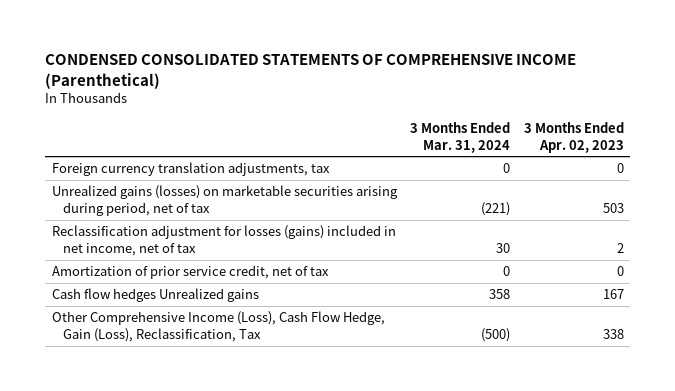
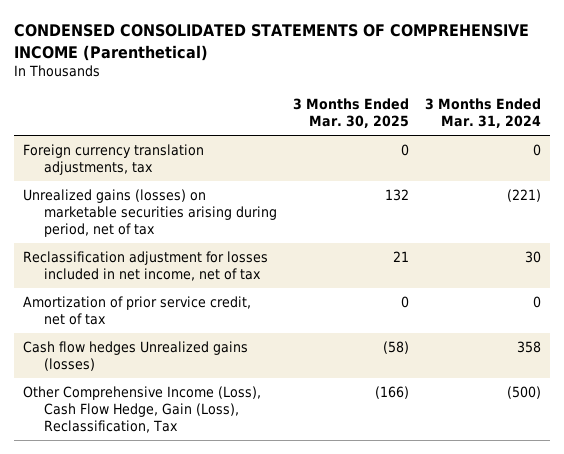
- | 3 Months Ended Mar. 31, 2024 | 3 Months Ended Apr. 02, 2023
+ | 3 Months Ended Mar. 30, 2025 | 3 Months Ended Mar. 31, 2024
- Reclassification adjustment for losses (gains) included in net income, net of tax | 30 | 2
+ Reclassification adjustment for losses included in net income, net of tax | 21 | 30
- Cash flow hedges Unrealized gains | 358 | 167
+ Cash flow hedges Unrealized gains (losses) | (58) | 358

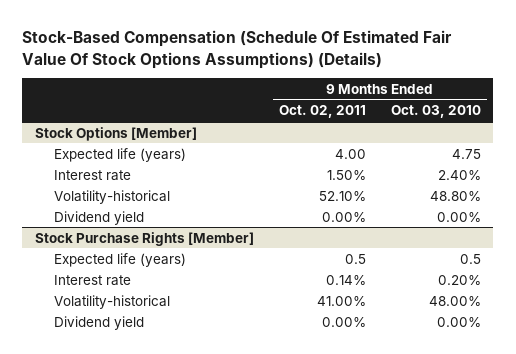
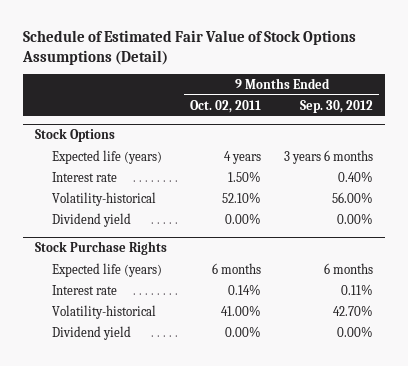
- Stock-Based Compensation (Schedule Of Estimated Fair Value Of Stock Options Assumptions) (Details)
+ Schedule of Estimated Fair Value of Stock Options Assumptions (Detail)
- | 9 Months Ended Oct. 02, 2011 | 9 Months Ended Oct. 03, 2010
+ | 9 Months Ended Oct. 02, 2011 | 9 Months Ended Sep. 30, 2012
- Stock Options [Member]
- Expected life (years) | 4.00 | 4.75
+ Stock Options
+ Expected life (years) | 4 years | 3 years 6 months
- Stock Purchase Rights [Member]
- Expected life (years) | 0.5 | 0.5
+ Stock Purchase Rights
+ Expected life (years) | 6 months | 6 months

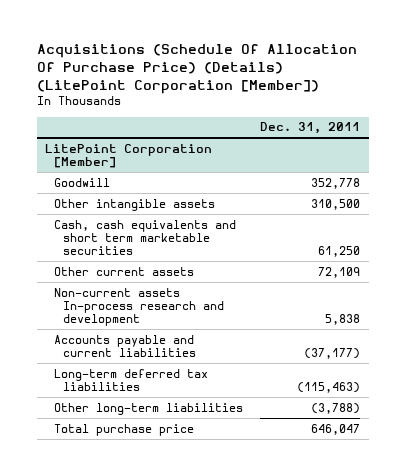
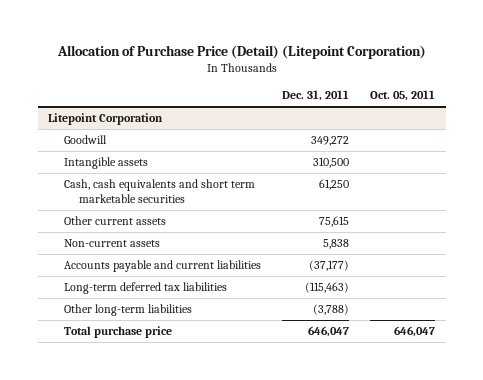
- Acquisitions (Schedule Of Allocation Of Purchase Price) (Details) (LitePoint Corporation [Member])
+ Allocation of Purchase Price (Detail) (Litepoint Corporation)
- | Dec. 31, 2011
+ | Dec. 31, 2011 | Oct. 05, 2011
- LitePoint Corporation [Member]
- Goodwill | 352,778
- Other intangible assets | 310,500
+ Litepoint Corporation
+ Goodwill | 349,272 |
+ Intangible assets | 310,500 |
- Other current assets | 72,109
- Non-current assets In-process research and development | 5,838
+ Other current assets | 75,615 |
+ Non-current assets | 5,838 |

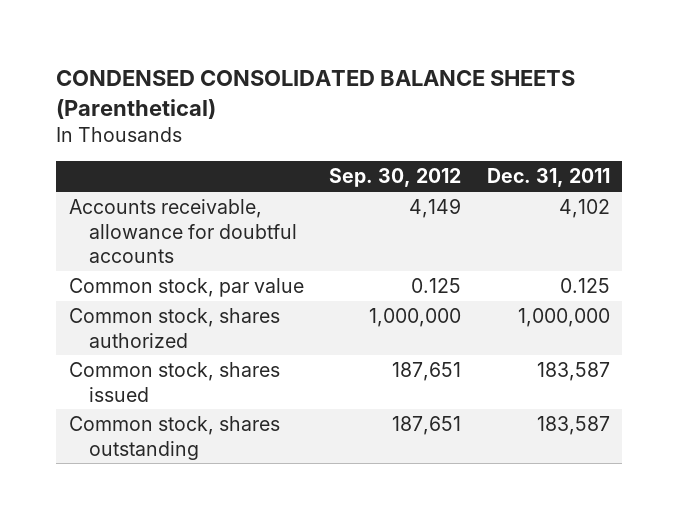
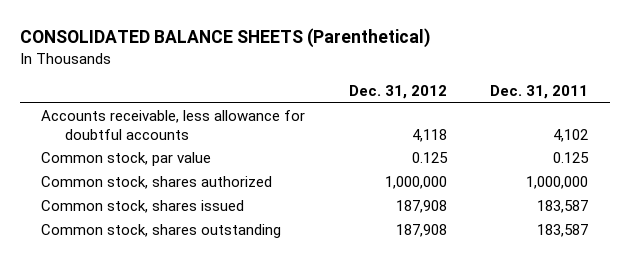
- CONDENSED CONSOLIDATED BALANCE SHEETS (Parenthetical)
+ CONSOLIDATED BALANCE SHEETS (Parenthetical)
- | Sep. 30, 2012 | Dec. 31, 2011
+ | Dec. 31, 2012 | Dec. 31, 2011
- Accounts receivable, allowance for doubtful accounts | 4,149 | 4,102
+ Accounts receivable, less allowance for doubtful accounts | 4,118 | 4,102

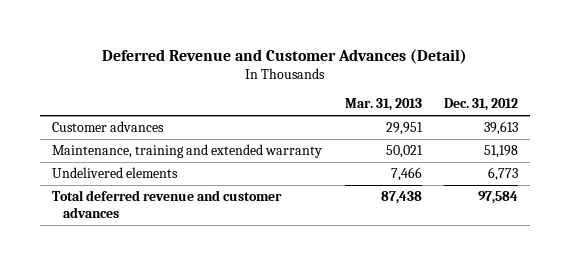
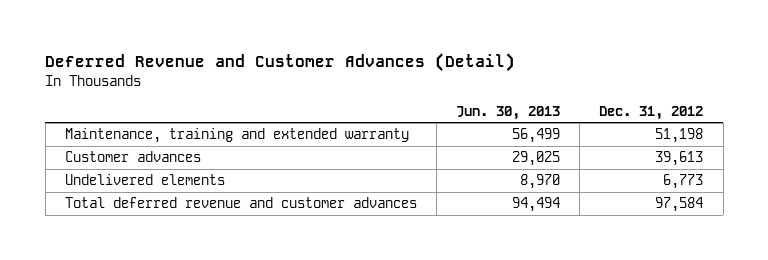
- | Mar. 31, 2013 | Dec. 31, 2012
+ | Jun. 30, 2013 | Dec. 31, 2012
moved down: Customer advances | 29,025 | 39,613

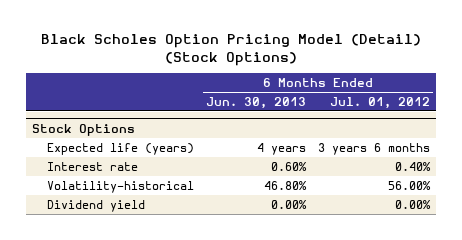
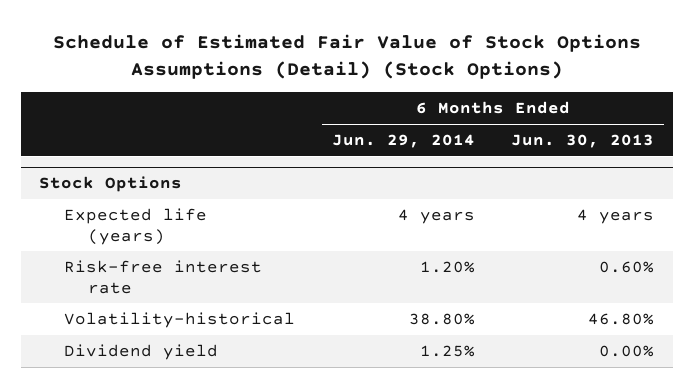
- Black Scholes Option Pricing Model (Detail) (Stock Options)
+ Schedule of Estimated Fair Value of Stock Options Assumptions (Detail) (Stock Options)
- | 6 Months Ended Jun. 30, 2013 | 6 Months Ended Jul. 01, 2012
+ | 6 Months Ended Jun. 29, 2014 | 6 Months Ended Jun. 30, 2013
@ Stock Options
- Interest rate | 0.60% | 0.40%
+ Risk-free interest rate | 1.20% | 0.60%

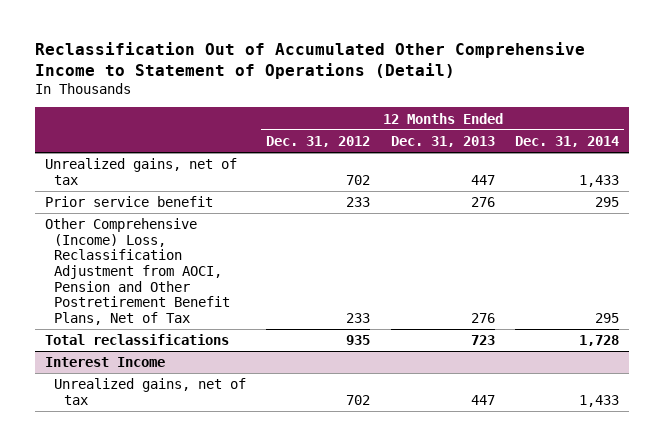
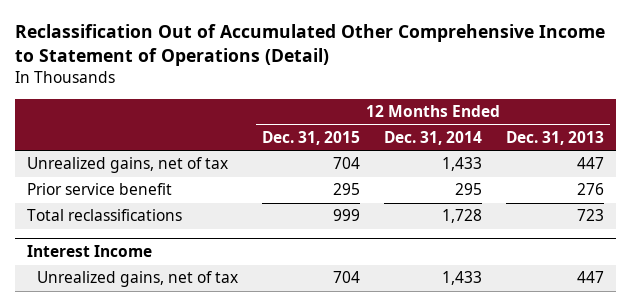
- | 12 Months Ended Dec. 31, 2012 | 12 Months Ended Dec. 31, 2013 | 12 Months Ended Dec. 31, 2014
+ | 12 Months Ended Dec. 31, 2015 | 12 Months Ended Dec. 31, 2014 | 12 Months Ended Dec. 31, 2013
- Other Comprehensive (Income) Loss, Reclassification Adjustment from AOCI, Pension and Other Postretirement Benefit Plans, Net of Tax | 233 | 276 | 295

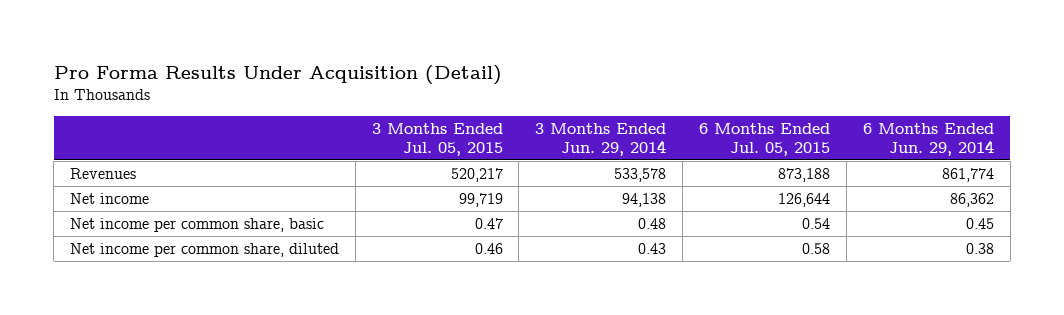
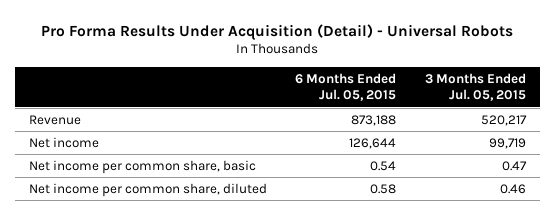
- Pro Forma Results Under Acquisition (Detail)
+ Pro Forma Results Under Acquisition (Detail) - Universal Robots
- | 3 Months Ended Jul. 05, 2015 | 3 Months Ended Jun. 29, 2014 | 6 Months Ended Jul. 05, 2015 | 6 Months Ended Jun. 29, 2014
+ | 6 Months Ended Jul. 05, 2015 | 3 Months Ended Jul. 05, 2015
- Revenues | 520,217 | 533,578 | 873,188 | 861,774
+ Revenue | 873,188 | 520,217

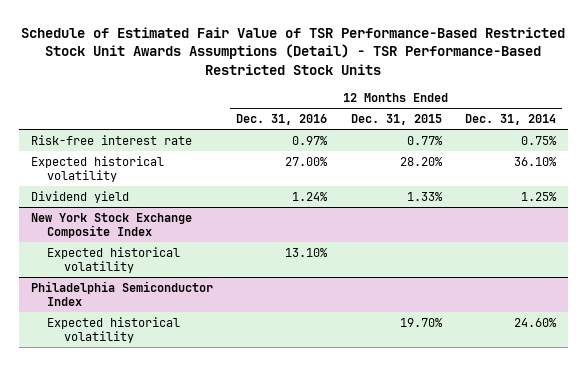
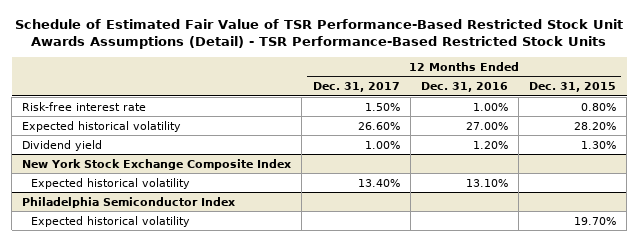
- | 12 Months Ended Dec. 31, 2016 | 12 Months Ended Dec. 31, 2015 | 12 Months Ended Dec. 31, 2014
+ | 12 Months Ended Dec. 31, 2017 | 12 Months Ended Dec. 31, 2016 | 12 Months Ended Dec. 31, 2015
- Risk-free interest rate | 0.97% | 0.77% | 0.75%
+ Risk-free interest rate | 1.50% | 1.00% | 0.80%
- Dividend yield | 1.24% | 1.33% | 1.25%
+ Dividend yield | 1.00% | 1.20% | 1.30%

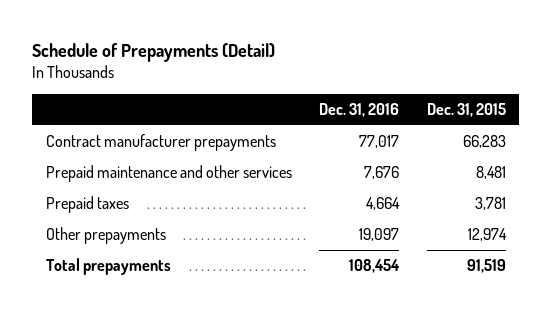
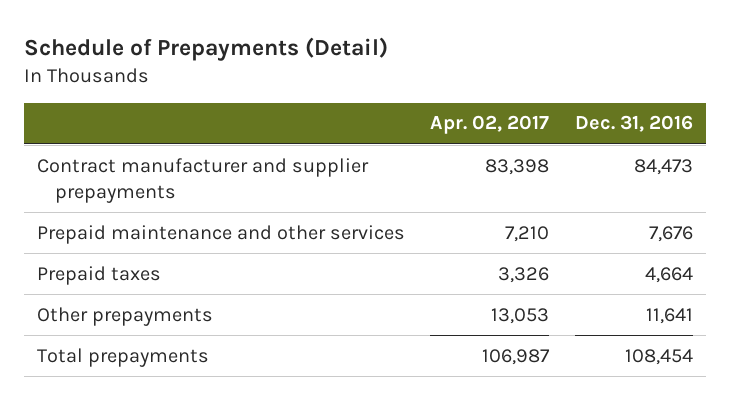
- | Dec. 31, 2016 | Dec. 31, 2015
+ | Apr. 02, 2017 | Dec. 31, 2016
- Contract manufacturer prepayments | 77,017 | 66,283
+ Contract manufacturer and supplier prepayments | 83,398 | 84,473
- Other prepayments | 19,097 | 12,974
+ Other prepayments | 13,053 | 11,641

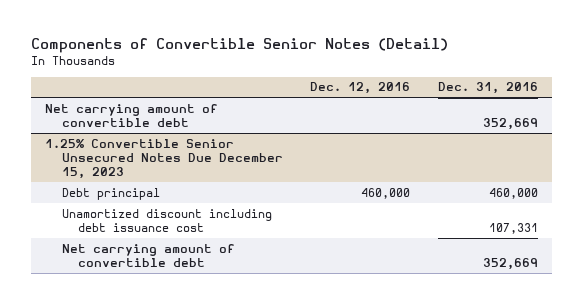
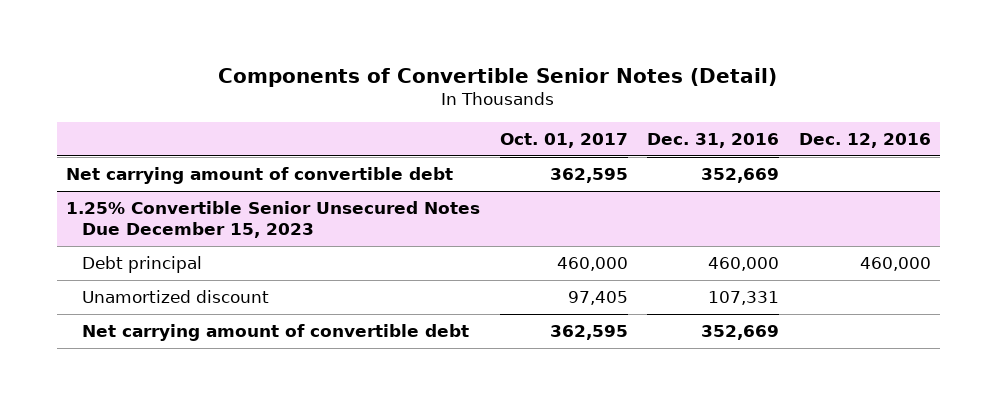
- | Dec. 12, 2016 | Dec. 31, 2016
+ | Oct. 01, 2017 | Dec. 31, 2016 | Dec. 12, 2016
@ 1.25% Convertible Senior Unsecured Notes Due December 15, 2023
- Unamortized discount including debt issuance cost | | 107,331
+ Unamortized discount | 97,405 | 107,331 |

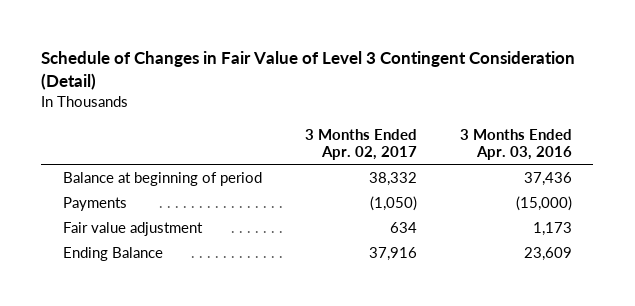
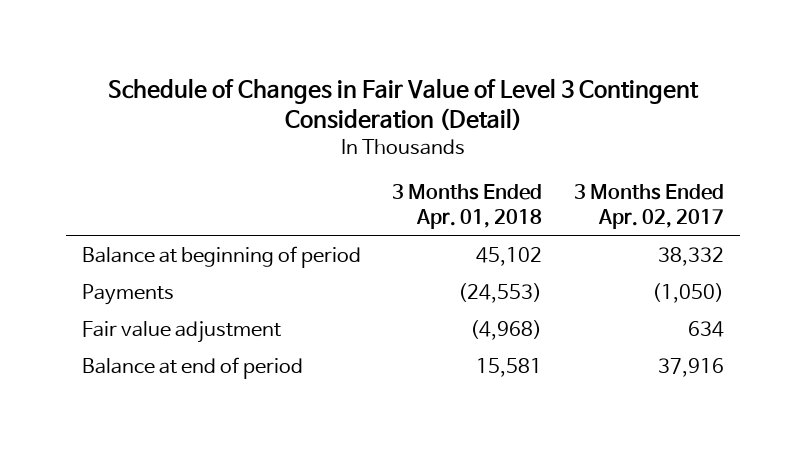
- | 3 Months Ended Apr. 02, 2017 | 3 Months Ended Apr. 03, 2016
+ | 3 Months Ended Apr. 01, 2018 | 3 Months Ended Apr. 02, 2017
- Ending Balance | 37,916 | 23,609
+ Balance at end of period | 15,581 | 37,916

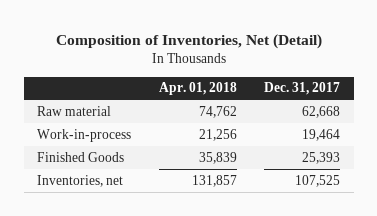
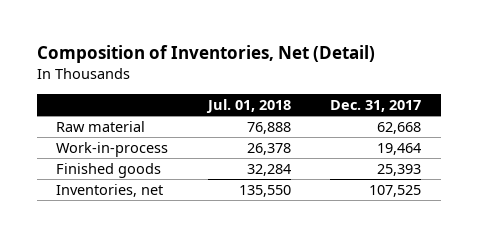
- | Apr. 01, 2018 | Dec. 31, 2017
+ | Jul. 01, 2018 | Dec. 31, 2017
- Finished Goods | 35,839 | 25,393
+ Finished goods | 32,284 | 25,393

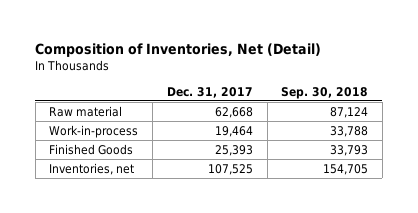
- | Jul. 01, 2018 | Dec. 31, 2017
+ | Dec. 31, 2017 | Sep. 30, 2018
- Finished goods | 32,284 | 25,393
+ Finished Goods | 25,393 | 33,793

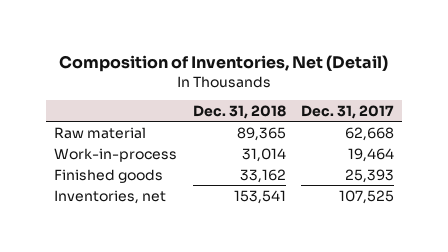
- | Dec. 31, 2017 | Sep. 30, 2018
+ | Dec. 31, 2018 | Dec. 31, 2017
- Finished Goods | 25,393 | 33,793
+ Finished goods | 33,162 | 25,393

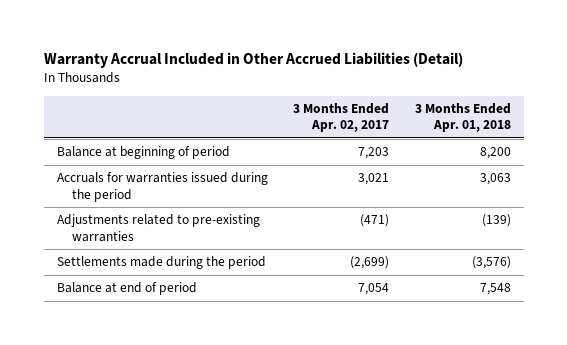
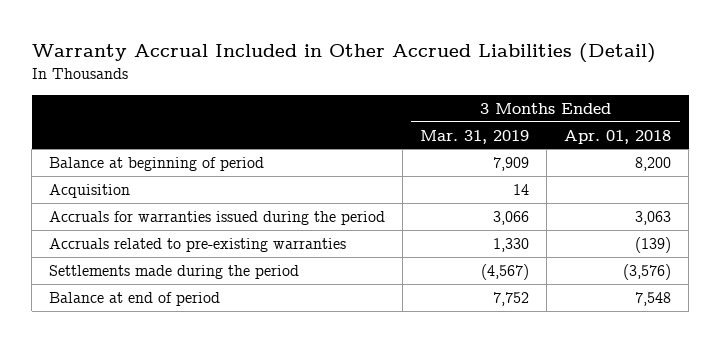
- | 3 Months Ended Apr. 02, 2017 | 3 Months Ended Apr. 01, 2018
+ | 3 Months Ended Mar. 31, 2019 | 3 Months Ended Apr. 01, 2018
+ Acquisition | 14 |
- Adjustments related to pre-existing warranties | (471) | (139)
+ Accruals related to pre-existing warranties | 1,330 | (139)

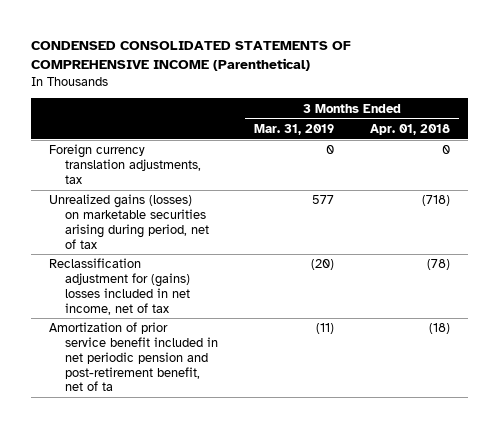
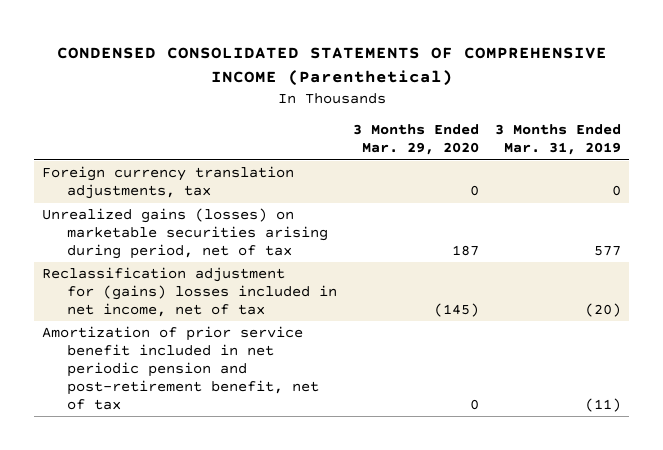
- | 3 Months Ended Mar. 31, 2019 | 3 Months Ended Apr. 01, 2018
+ | 3 Months Ended Mar. 29, 2020 | 3 Months Ended Mar. 31, 2019
- Amortization of prior service benefit included in net periodic pension and post-retirement benefit, net of ta | (11) | (18)
+ Amortization of prior service benefit included in net periodic pension and post-retirement benefit, net of tax | 0 | (11)

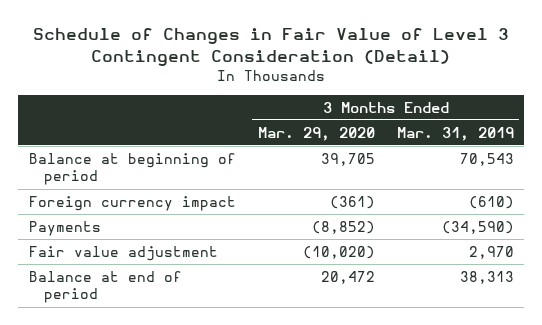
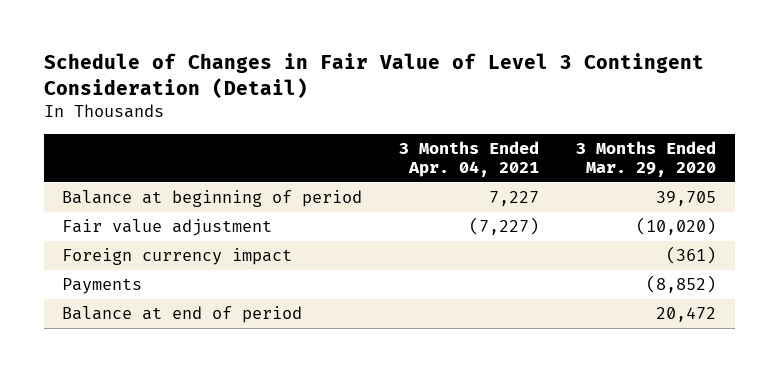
- | 3 Months Ended Mar. 29, 2020 | 3 Months Ended Mar. 31, 2019
+ | 3 Months Ended Apr. 04, 2021 | 3 Months Ended Mar. 29, 2020
moved up: Fair value adjustment | (7,227) | (10,020)

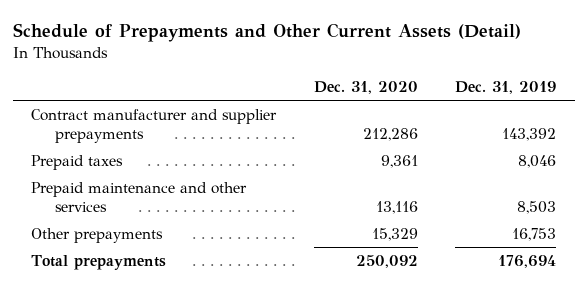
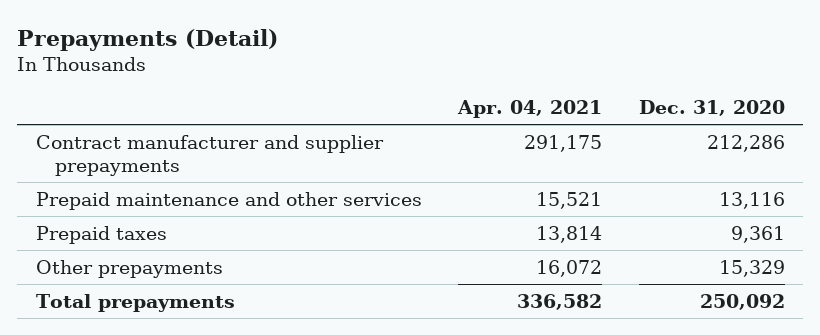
- Schedule of Prepayments and Other Current Assets (Detail)
+ Prepayments (Detail)
- | Dec. 31, 2020 | Dec. 31, 2019
+ | Apr. 04, 2021 | Dec. 31, 2020
moved down: Prepaid taxes | 13,814 | 9,361

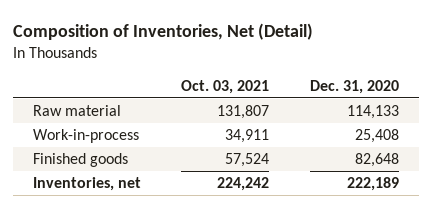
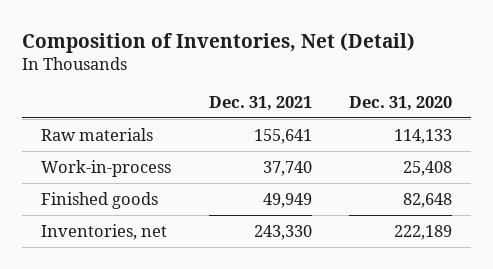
- | Oct. 03, 2021 | Dec. 31, 2020
+ | Dec. 31, 2021 | Dec. 31, 2020
- Raw material | 131,807 | 114,133
+ Raw materials | 155,641 | 114,133

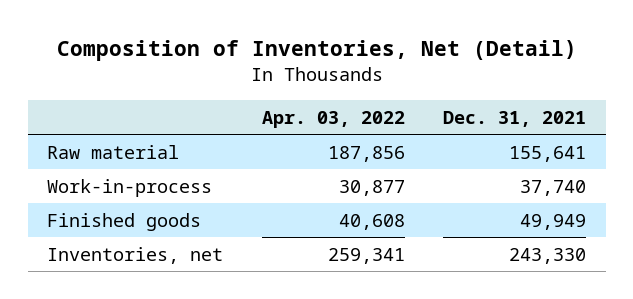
- | Dec. 31, 2021 | Dec. 31, 2020
+ | Apr. 03, 2022 | Dec. 31, 2021
- Raw materials | 155,641 | 114,133
+ Raw material | 187,856 | 155,641

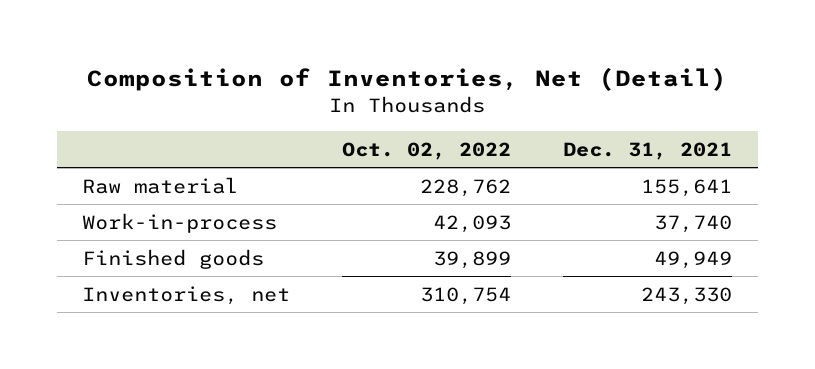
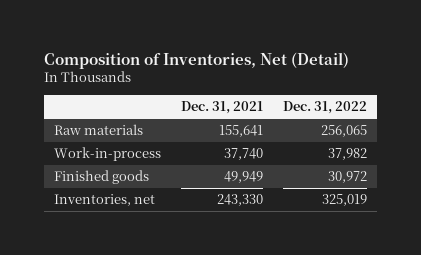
- | Oct. 02, 2022 | Dec. 31, 2021
+ | Dec. 31, 2021 | Dec. 31, 2022
- Raw material | 228,762 | 155,641
+ Raw materials | 155,641 | 256,065

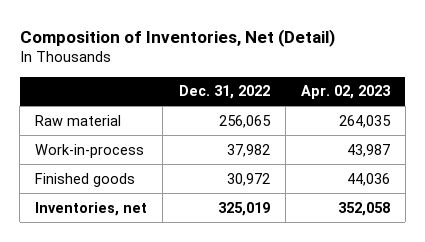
- | Dec. 31, 2021 | Dec. 31, 2022
+ | Dec. 31, 2022 | Apr. 02, 2023
- Raw materials | 155,641 | 256,065
+ Raw material | 256,065 | 264,035

